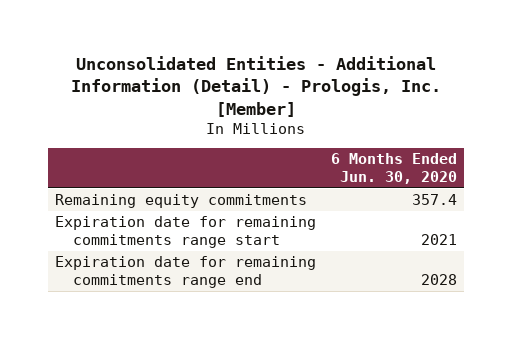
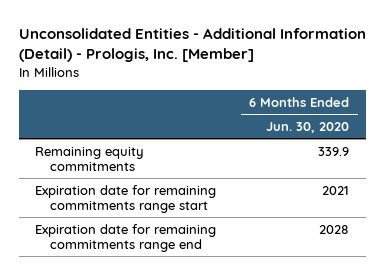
- Remaining equity commitments | 357.4
+ Remaining equity commitments | 339.9

